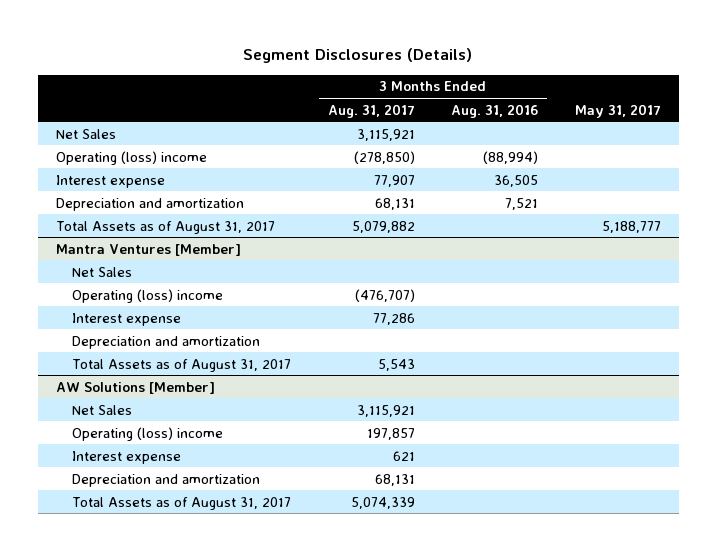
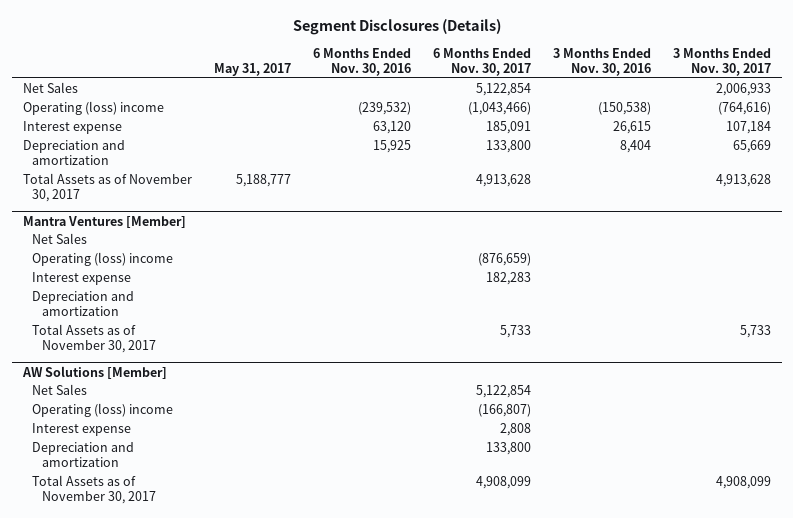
- | 3 Months Ended Aug. 31, 2017 | 3 Months Ended Aug. 31, 2016 | May 31, 2017
+ | May 31, 2017 | 6 Months Ended Nov. 30, 2016 | 6 Months Ended Nov. 30, 2017 | 3 Months Ended Nov. 30, 2016 | 3 Months Ended Nov. 30, 2017
- Total Assets as of August 31, 2017 | 5,079,882 | | 5,188,777
+ Total Assets as of November 30, 2017 | 5,188,777 | | 4,913,628 | | 4,913,628
@ Mantra Ventures [Member]
- Total Assets as of August 31, 2017 | 5,543 | |
+ Total Assets as of November 30, 2017 | | | 5,733 | | 5,733
@ AW Solutions [Member]
- Total Assets as of August 31, 2017 | 5,074,339 | |
+ Total Assets as of November 30, 2017 | | | 4,908,099 | | 4,908,099

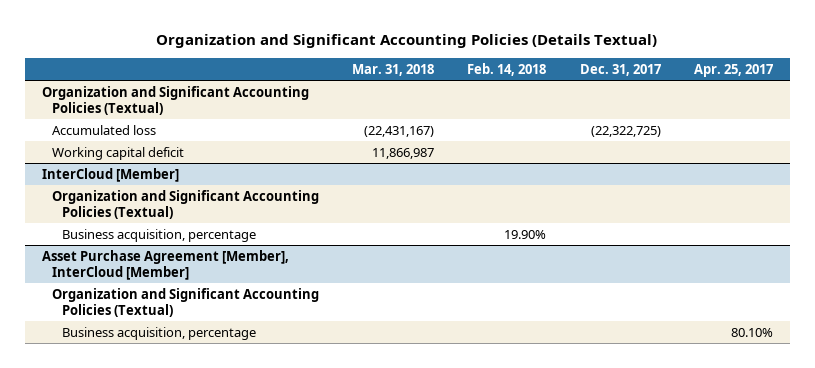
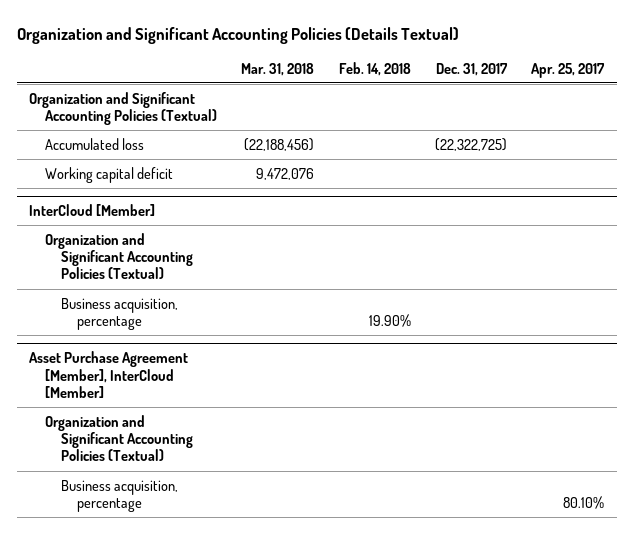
- Accumulated loss | (22,431,167) | | (22,322,725) |
- Working capital deficit | 11,866,987 | | |
+ Accumulated loss | (22,188,456) | | (22,322,725) |
+ Working capital deficit | 9,472,076 | | |

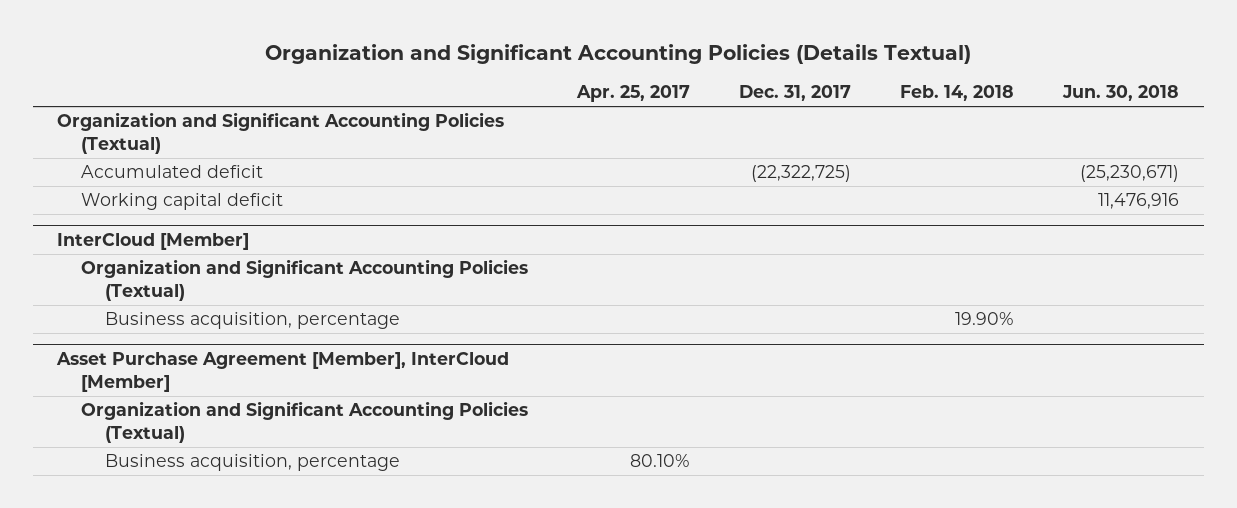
- | Mar. 31, 2018 | Feb. 14, 2018 | Dec. 31, 2017 | Apr. 25, 2017
+ | Apr. 25, 2017 | Dec. 31, 2017 | Feb. 14, 2018 | Jun. 30, 2018
- Accumulated loss | (22,188,456) | | (22,322,725) |
+ Accumulated deficit | | (22,322,725) | | (25,230,671)

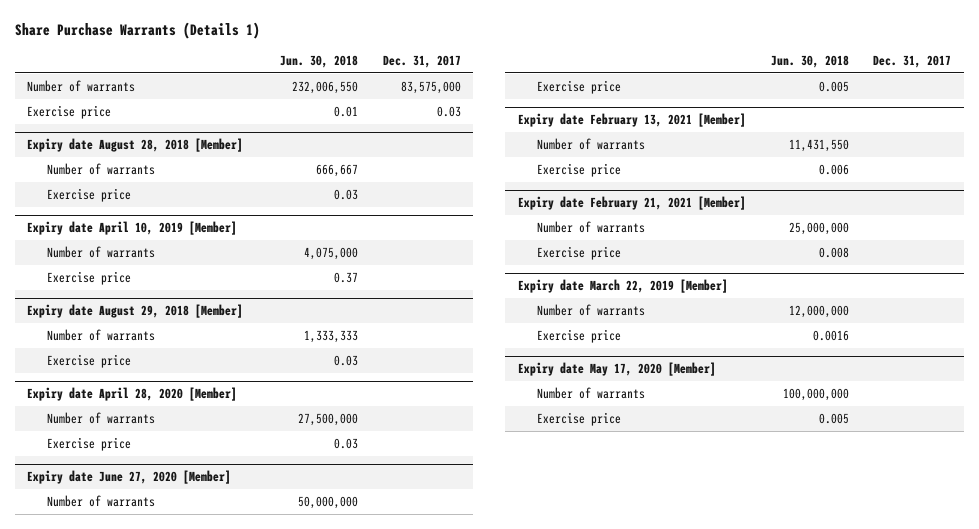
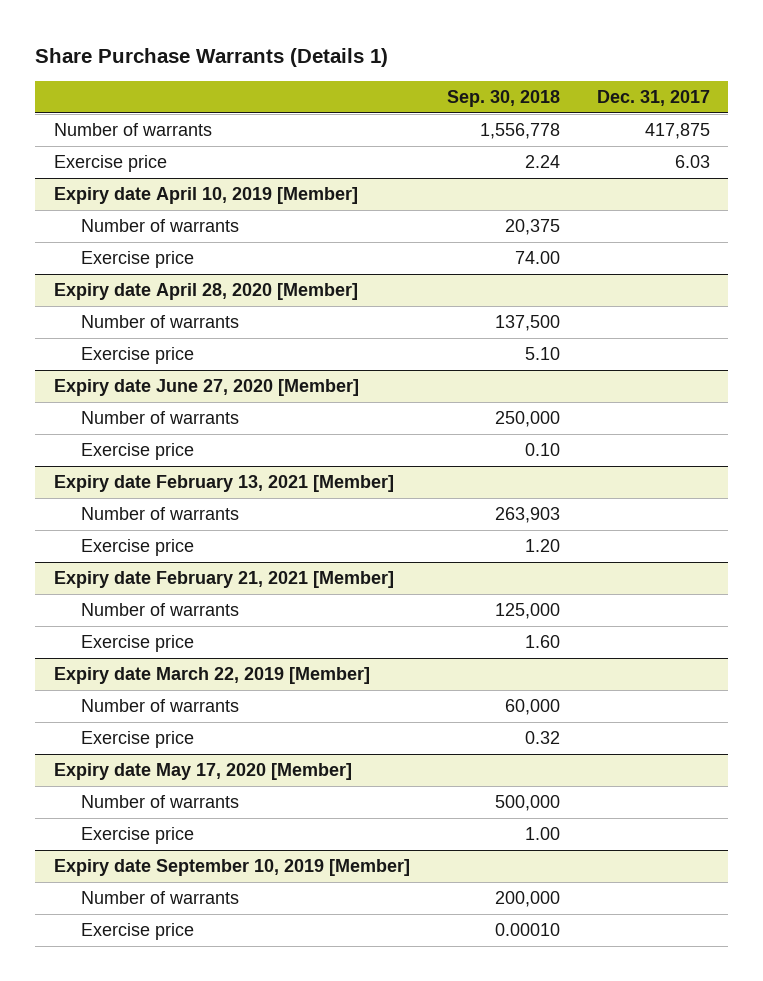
- | Jun. 30, 2018 | Dec. 31, 2017
+ | Sep. 30, 2018 | Dec. 31, 2017
- Number of warrants | 232,006,550 | 83,575,000
- Exercise price | 0.01 | 0.03
- Expiry date August 28, 2018 [Member]
- Number of warrants | 666,667 |
- Exercise price | 0.03 |
+ Number of warrants | 1,556,778 | 417,875
+ Exercise price | 2.24 | 6.03
- Expiry date August 29, 2018 [Member]
- Number of warrants | 1,333,333 |
- Exercise price | 0.03 |
+ Expiry date September 10, 2019 [Member]
+ Number of warrants | 200,000 |
+ Exercise price | 0.00010 |

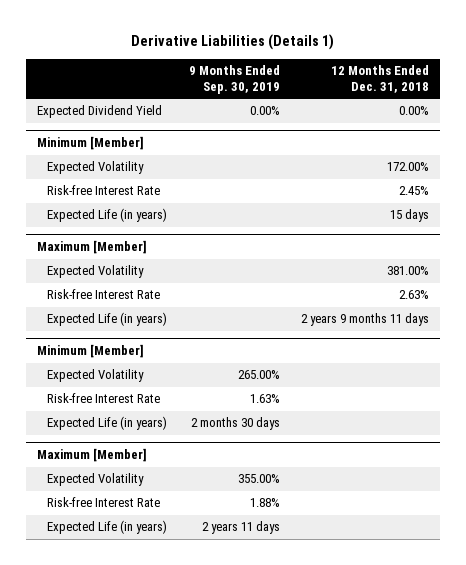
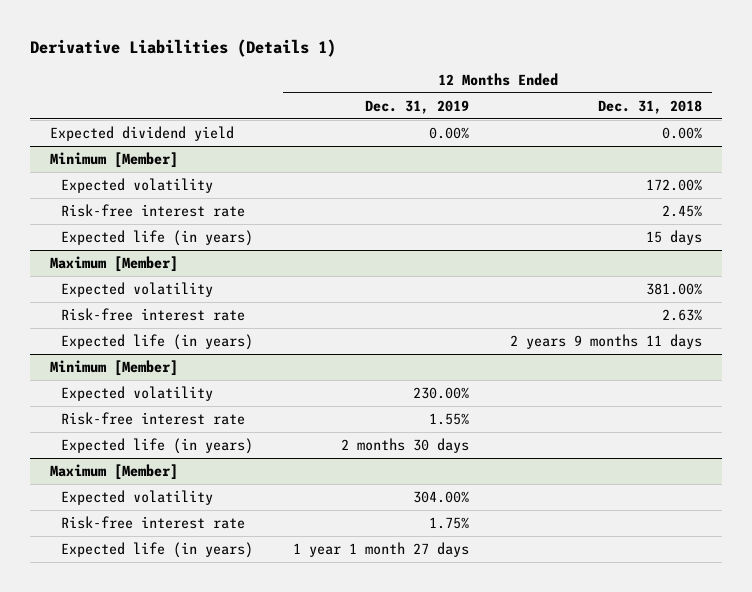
- | 9 Months Ended Sep. 30, 2019 | 12 Months Ended Dec. 31, 2018
+ | 12 Months Ended Dec. 31, 2019 | 12 Months Ended Dec. 31, 2018
- Expected Dividend Yield | 0.00% | 0.00%
+ Expected dividend yield | 0.00% | 0.00%
@ Minimum [Member]
- Expected Volatility | | 172.00%
- Risk-free Interest Rate | | 2.45%
- Expected Life (in years) | | 15 days
+ Expected volatility | | 172.00%
+ Risk-free interest rate | | 2.45%
+ Expected life (in years) | | 15 days
@ Maximum [Member]
- Expected Volatility | | 381.00%
- Risk-free Interest Rate | | 2.63%
- Expected Life (in years) | | 2 years 9 months 11 days
+ Expected volatility | | 381.00%
+ Risk-free interest rate | | 2.63%
+ Expected life (in years) | | 2 years 9 months 11 days
@ Minimum [Member]
- Expected Volatility | 265.00% |
- Risk-free Interest Rate | 1.63% |
- Expected Life (in years) | 2 months 30 days |
+ Expected volatility | 230.00% |
+ Risk-free interest rate | 1.55% |
+ Expected life (in years) | 2 months 30 days |
@ Maximum [Member]
- Expected Volatility | 355.00% |
- Risk-free Interest Rate | 1.88% |
- Expected Life (in years) | 2 years 11 days |
+ Expected volatility | 304.00% |
+ Risk-free interest rate | 1.75% |
+ Expected life (in years) | 1 year 1 month 27 days |

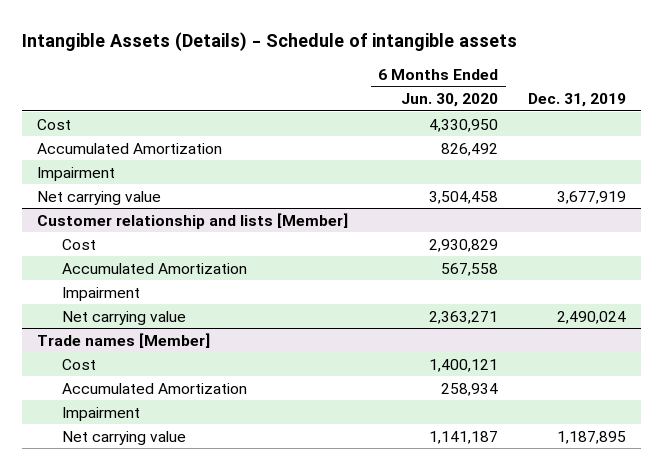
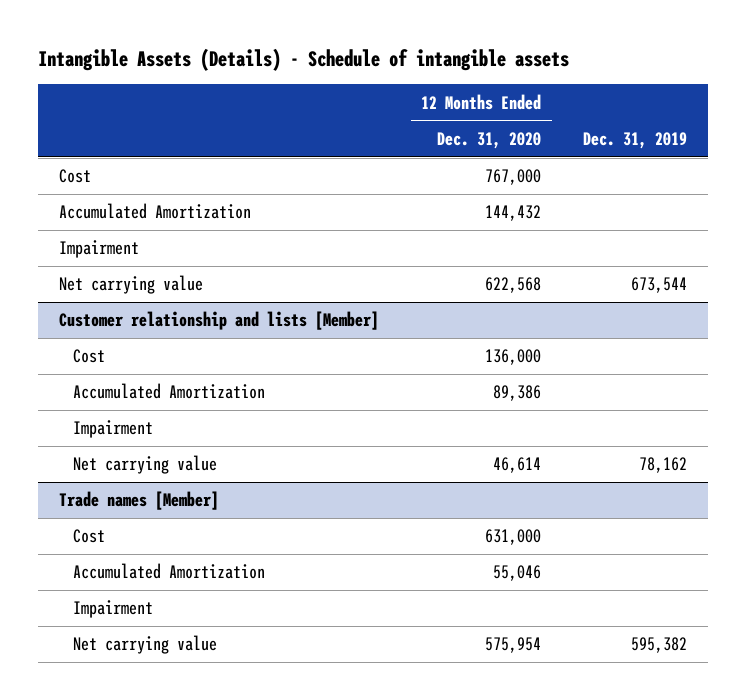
- | 6 Months Ended Jun. 30, 2020 | Dec. 31, 2019
+ | 12 Months Ended Dec. 31, 2020 | Dec. 31, 2019
- Net carrying value | 3,504,458 | 3,677,919
+ Net carrying value | 622,568 | 673,544
@ Customer relationship and lists [Member]
- Net carrying value | 2,363,271 | 2,490,024
+ Net carrying value | 46,614 | 78,162
@ Trade names [Member]
- Net carrying value | 1,141,187 | 1,187,895
+ Net carrying value | 575,954 | 595,382

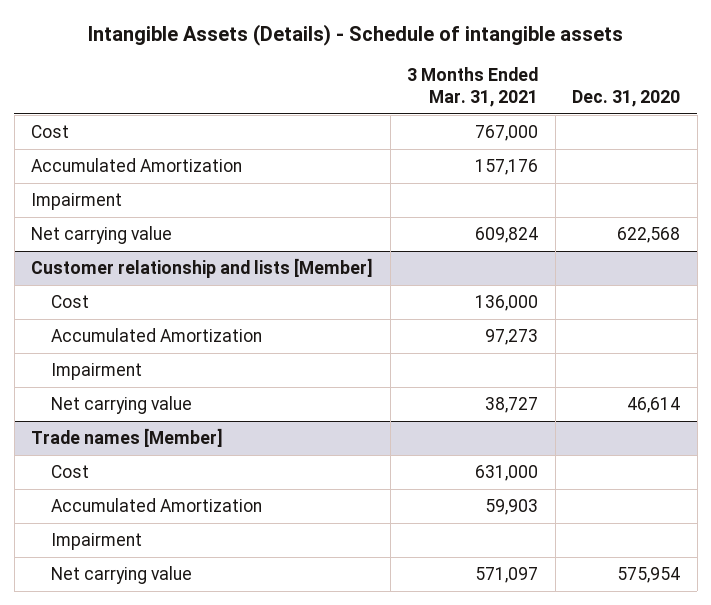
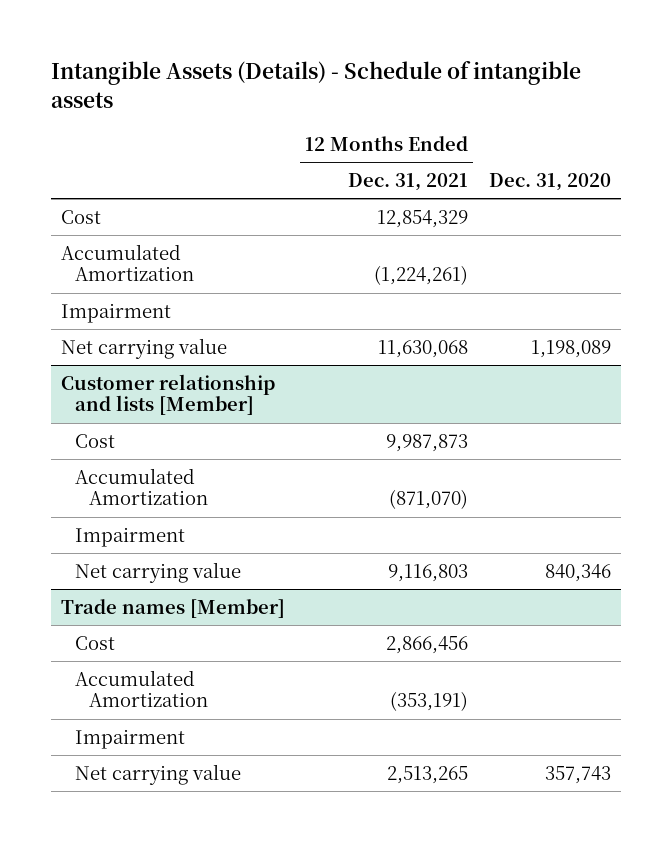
- | 3 Months Ended Mar. 31, 2021 | Dec. 31, 2020
+ | 12 Months Ended Dec. 31, 2021 | Dec. 31, 2020
- Net carrying value | 609,824 | 622,568
+ Net carrying value | 11,630,068 | 1,198,089
@ Customer relationship and lists [Member]
- Net carrying value | 38,727 | 46,614
+ Net carrying value | 9,116,803 | 840,346
@ Trade names [Member]
- Net carrying value | 571,097 | 575,954
+ Net carrying value | 2,513,265 | 357,743

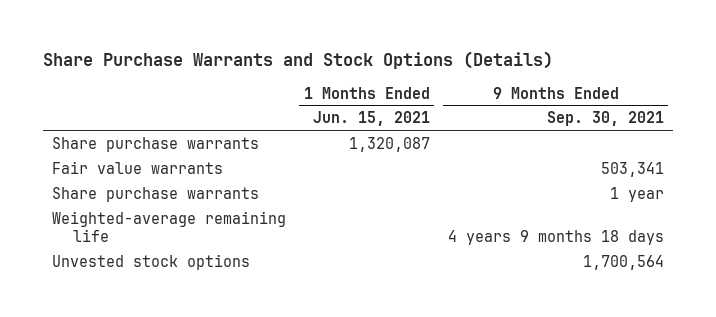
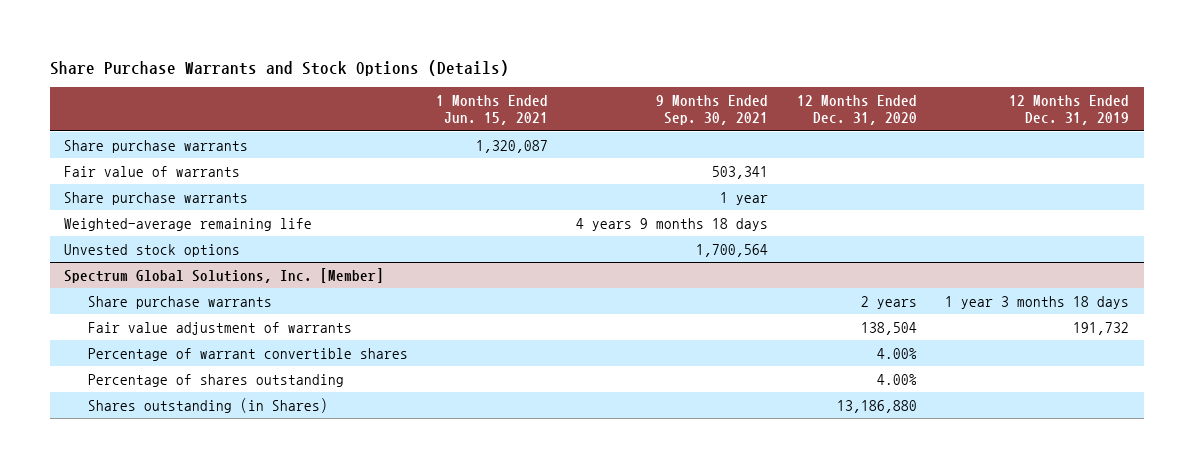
- | 1 Months Ended Jun. 15, 2021 | 9 Months Ended Sep. 30, 2021
+ | 1 Months Ended Jun. 15, 2021 | 9 Months Ended Sep. 30, 2021 | 12 Months Ended Dec. 31, 2020 | 12 Months Ended Dec. 31, 2019
- Fair value warrants | | 503,341
+ Fair value of warrants | | 503,341 | |
+ Spectrum Global Solutions, Inc. [Member]
+ Share purchase warrants | | | 2 years | 1 year 3 months 18 days
+ Fair value adjustment of warrants | | | 138,504 | 191,732
+ Percentage of warrant convertible shares | | | 4.00% |
+ Percentage of shares outstanding | | | 4.00% |
+ Shares outstanding (in Shares) | | | 13,186,880 |

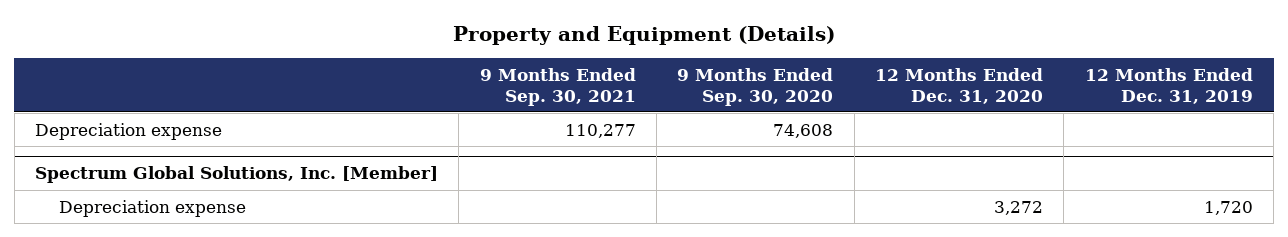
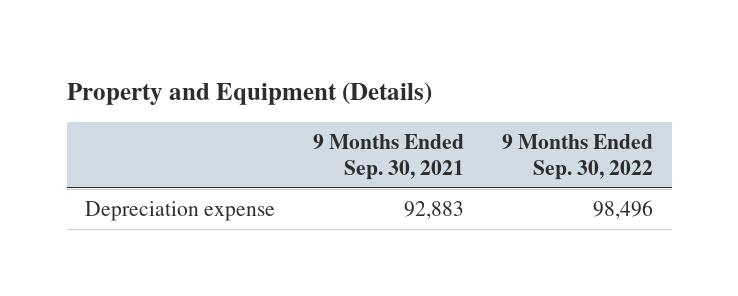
- | 9 Months Ended Sep. 30, 2021 | 9 Months Ended Sep. 30, 2020 | 12 Months Ended Dec. 31, 2020 | 12 Months Ended Dec. 31, 2019
+ | 9 Months Ended Sep. 30, 2021 | 9 Months Ended Sep. 30, 2022
- Depreciation expense | 110,277 | 74,608 | |
- Spectrum Global Solutions, Inc. [Member]
- Depreciation expense | | | 3,272 | 1,720
+ Depreciation expense | 92,883 | 98,496

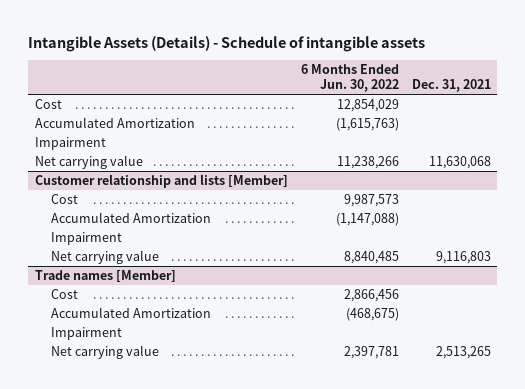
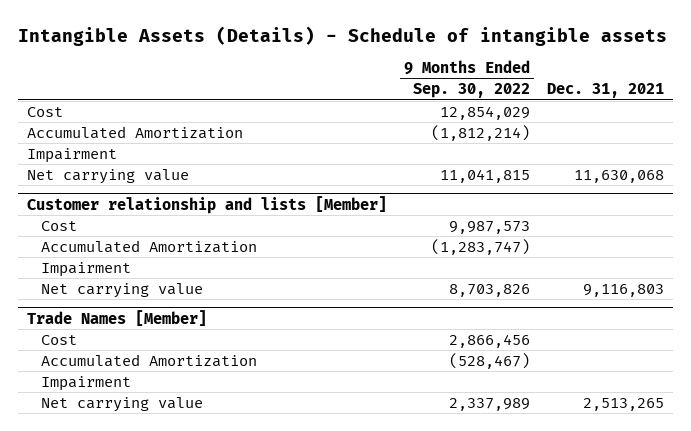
- | 6 Months Ended Jun. 30, 2022 | Dec. 31, 2021
+ | 9 Months Ended Sep. 30, 2022 | Dec. 31, 2021
- Trade names [Member]
+ Trade Names [Member]

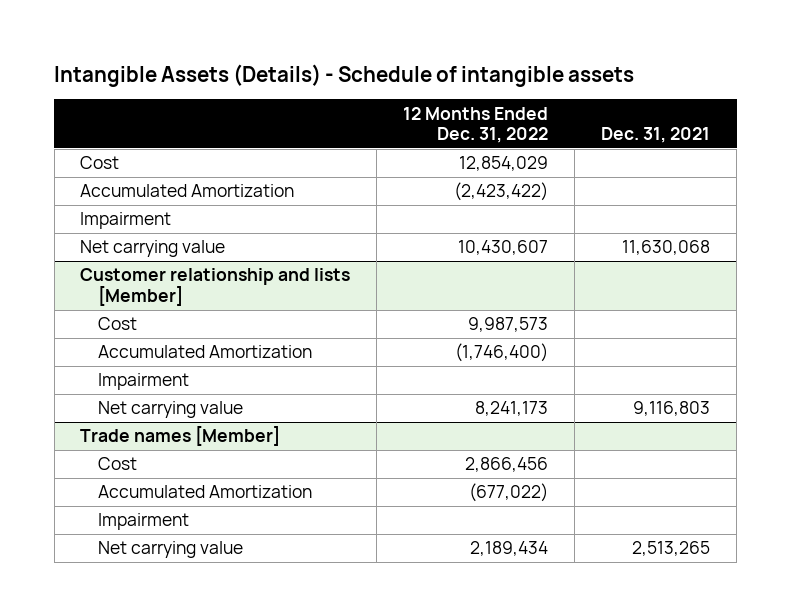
- | 9 Months Ended Sep. 30, 2022 | Dec. 31, 2021
+ | 12 Months Ended Dec. 31, 2022 | Dec. 31, 2021
- Trade Names [Member]
+ Trade names [Member]

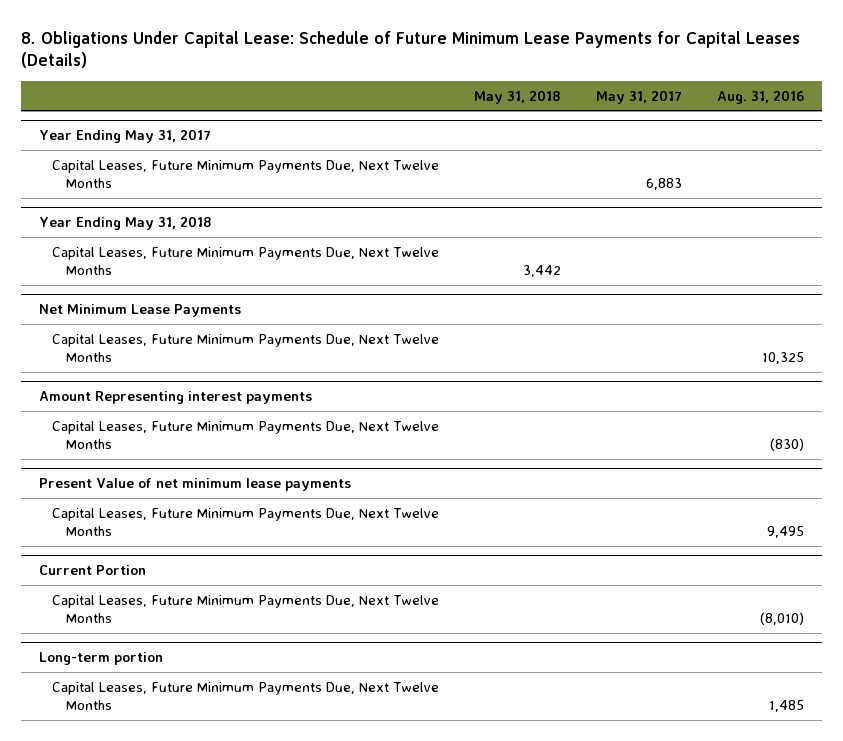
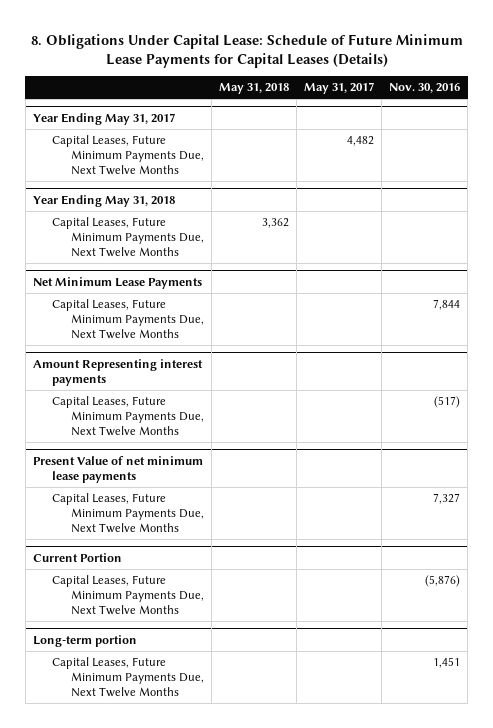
- | May 31, 2018 | May 31, 2017 | Aug. 31, 2016
+ | May 31, 2018 | May 31, 2017 | Nov. 30, 2016
@ Year Ending May 31, 2017
- Capital Leases, Future Minimum Payments Due, Next Twelve Months | | 6,883 |
+ Capital Leases, Future Minimum Payments Due, Next Twelve Months | | 4,482 |
@ Year Ending May 31, 2018
- Capital Leases, Future Minimum Payments Due, Next Twelve Months | 3,442 | |
+ Capital Leases, Future Minimum Payments Due, Next Twelve Months | 3,362 | |

